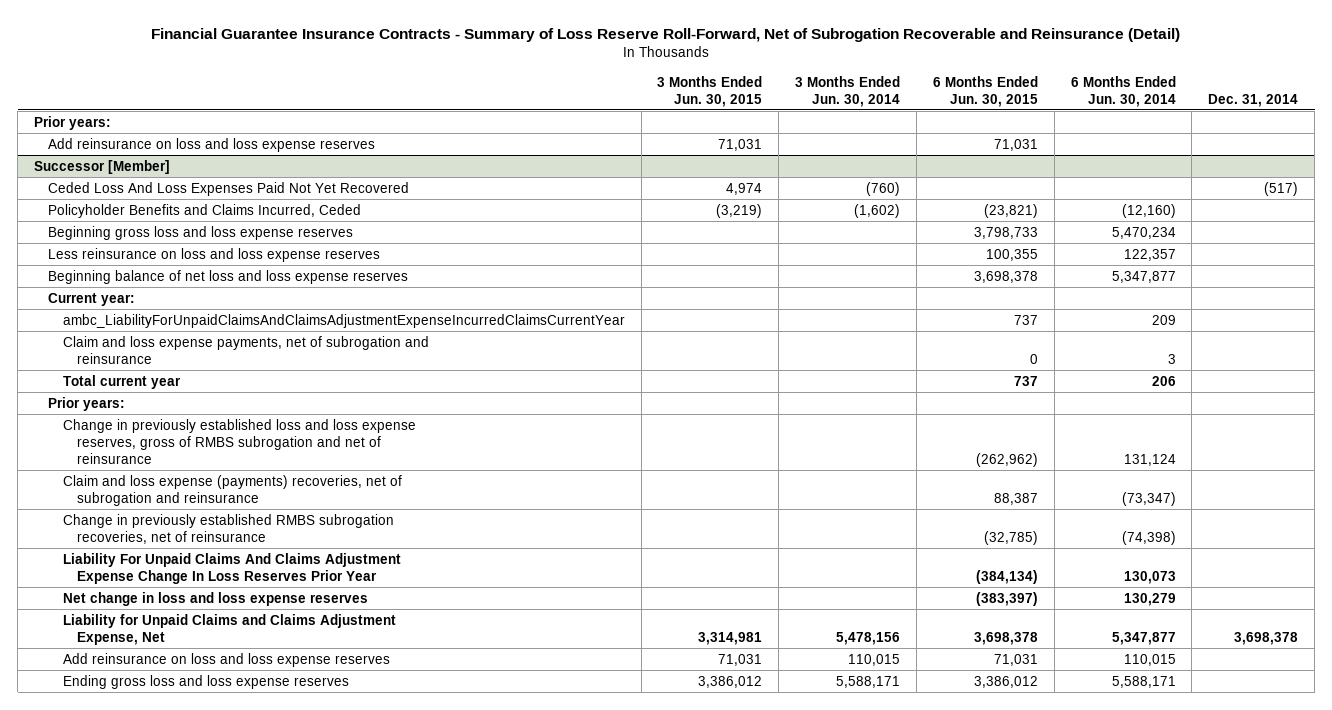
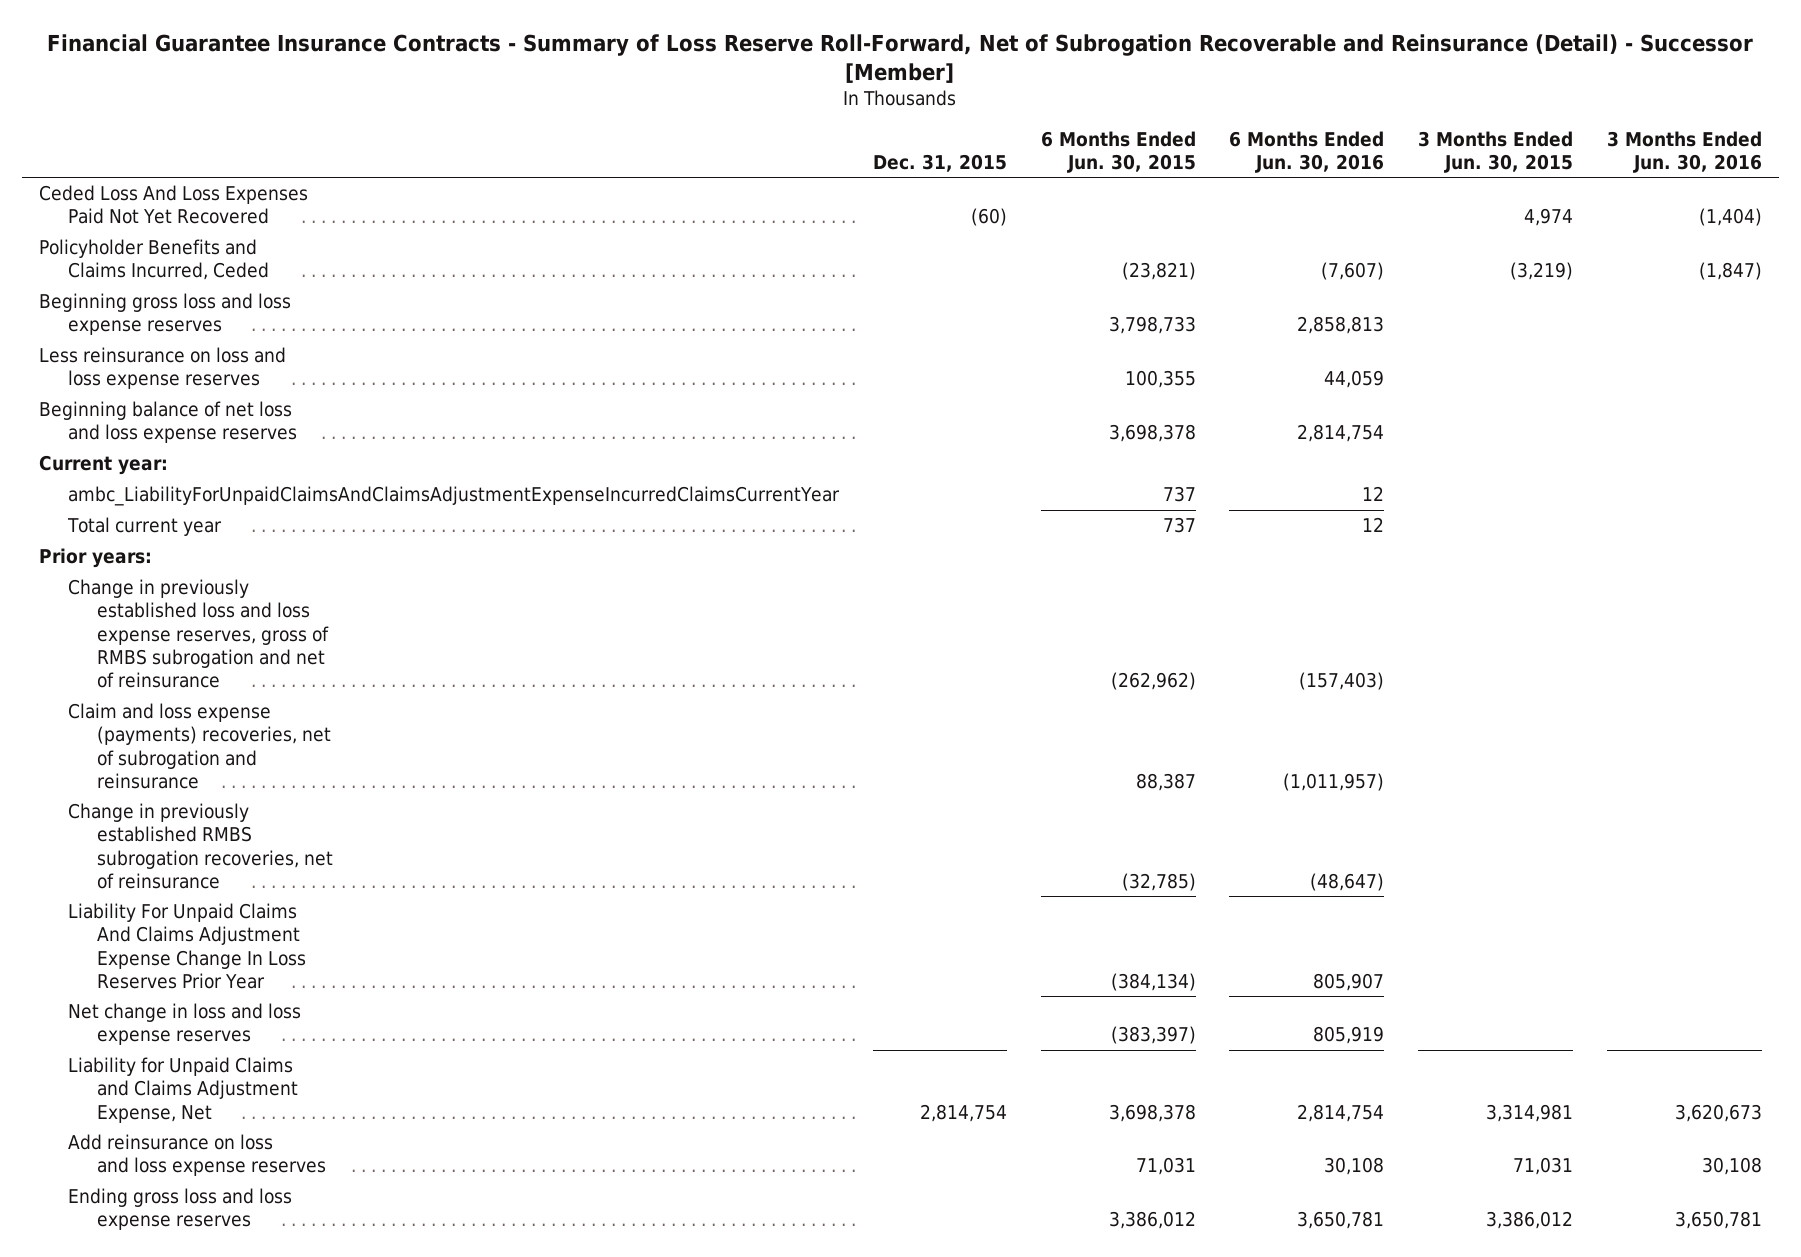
- Financial Guarantee Insurance Contracts - Summary of Loss Reserve Roll-Forward, Net of Subrogation Recoverable and Reinsurance (Detail)
+ Financial Guarantee Insurance Contracts - Summary of Loss Reserve Roll-Forward, Net of Subrogation Recoverable and Reinsurance (Detail) - Successor [Member]
- | 3 Months Ended Jun. 30, 2015 | 3 Months Ended Jun. 30, 2014 | 6 Months Ended Jun. 30, 2015 | 6 Months Ended Jun. 30, 2014 | Dec. 31, 2014
+ | Dec. 31, 2015 | 6 Months Ended Jun. 30, 2015 | 6 Months Ended Jun. 30, 2016 | 3 Months Ended Jun. 30, 2015 | 3 Months Ended Jun. 30, 2016
- Prior years:
- Add reinsurance on loss and loss expense reserves | 71,031 | | 71,031 | |
- Successor [Member]
- Claim and loss expense payments, net of subrogation and reinsurance | | | 0 | 3 |

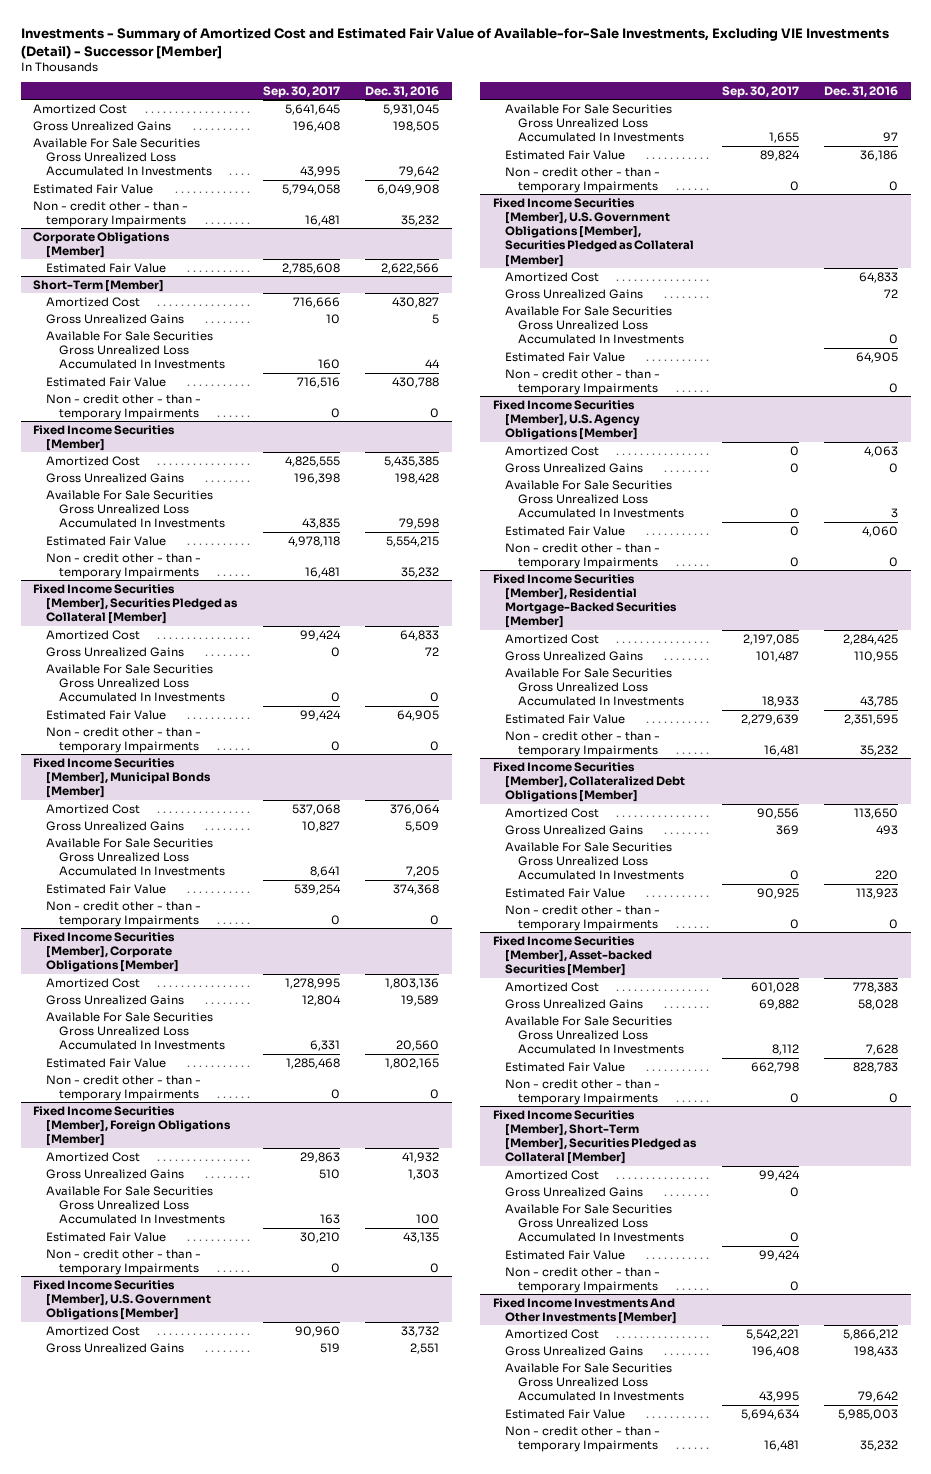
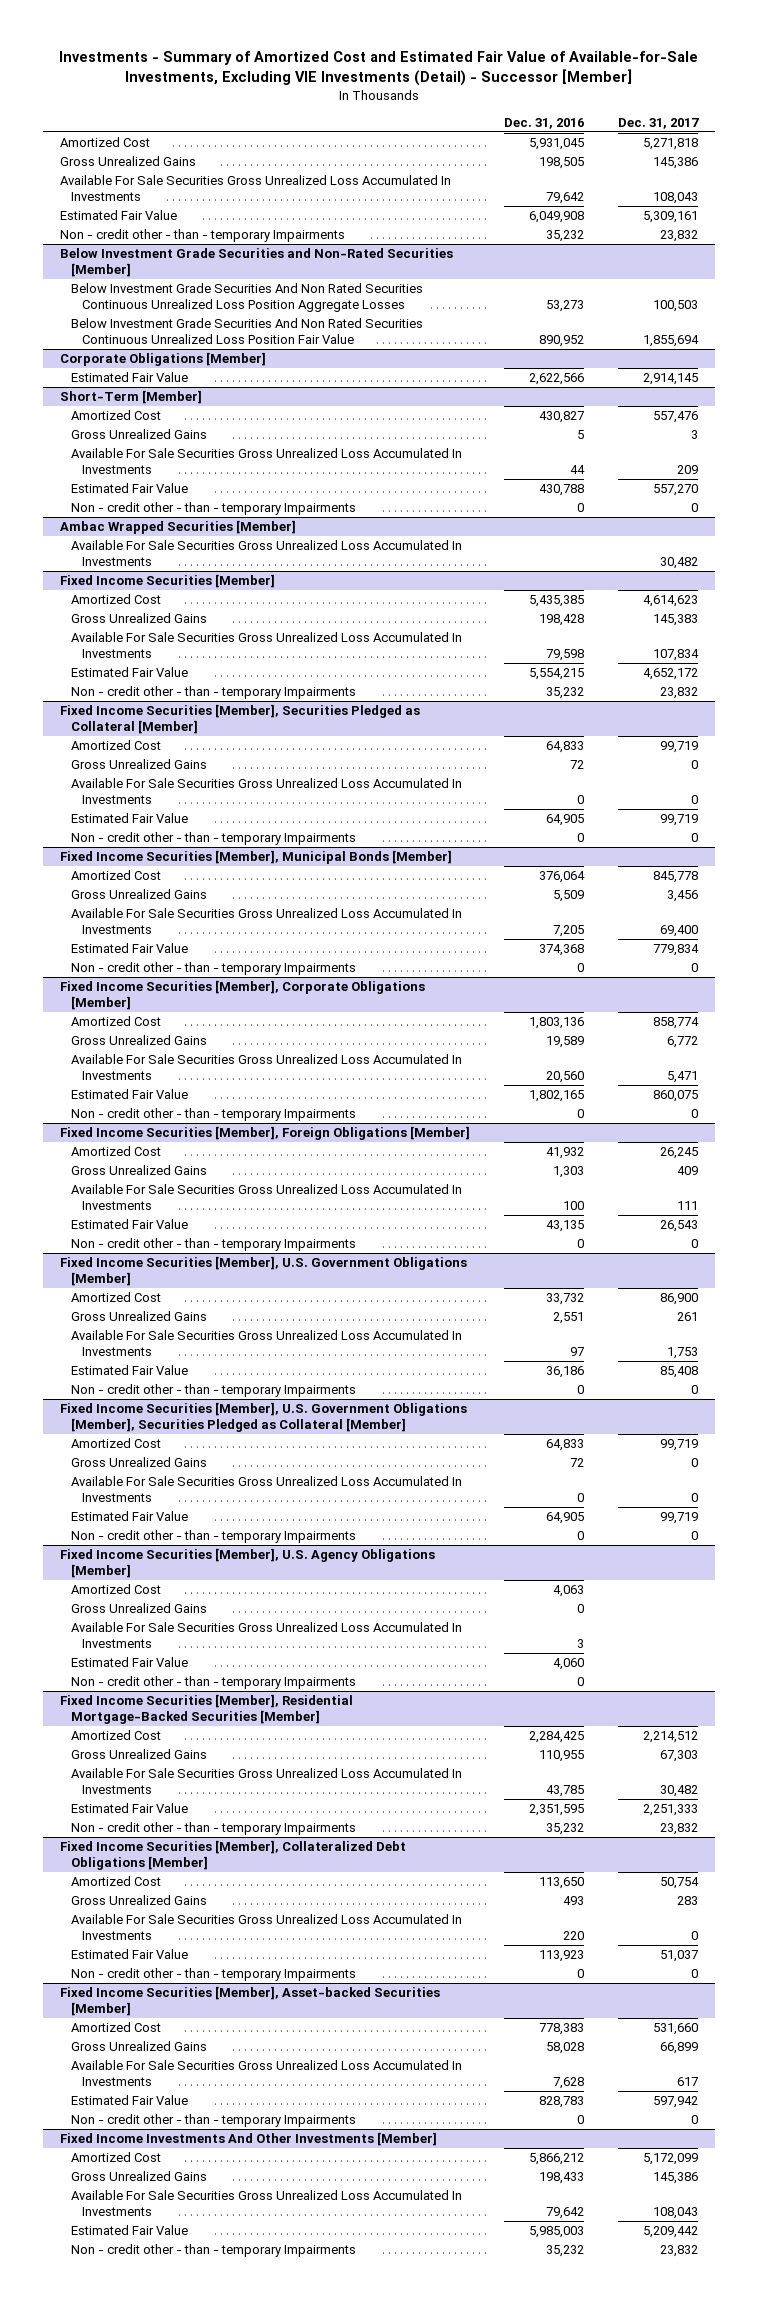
- | Sep. 30, 2017 | Dec. 31, 2016
+ | Dec. 31, 2016 | Dec. 31, 2017
+ Below Investment Grade Securities and Non-Rated Securities [Member]
+ Below Investment Grade Securities And Non Rated Securities Continuous Unrealized Loss Position Aggregate Losses | 53,273 | 100,503
+ Below Investment Grade Securities And Non Rated Securities Continuous Unrealized Loss Position Fair Value | 890,952 | 1,855,694
+ Ambac Wrapped Securities [Member]
+ Available For Sale Securities Gross Unrealized Loss Accumulated In Investments | | 30,482
- Fixed Income Securities [Member], Short-Term [Member], Securities Pledged as Collateral [Member]
- Amortized Cost | 99,424 |
- Gross Unrealized Gains | 0 |
- Available For Sale Securities Gross Unrealized Loss Accumulated In Investments | 0 |
- Estimated Fair Value | 99,424 |
- Non - credit other - than - temporary Impairments | 0 |

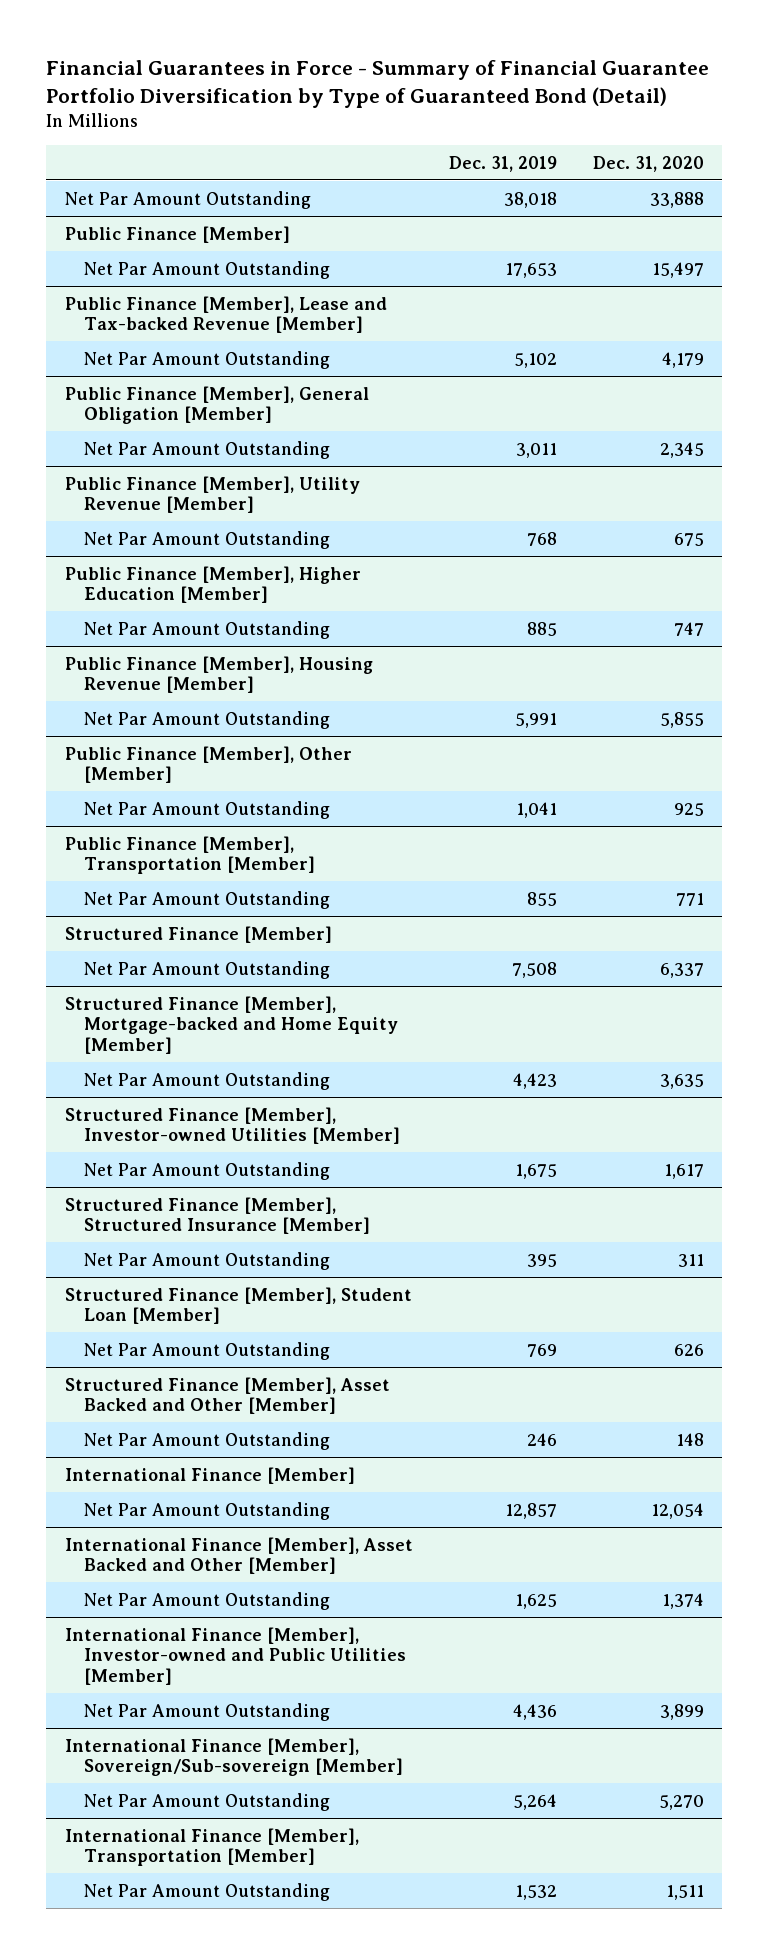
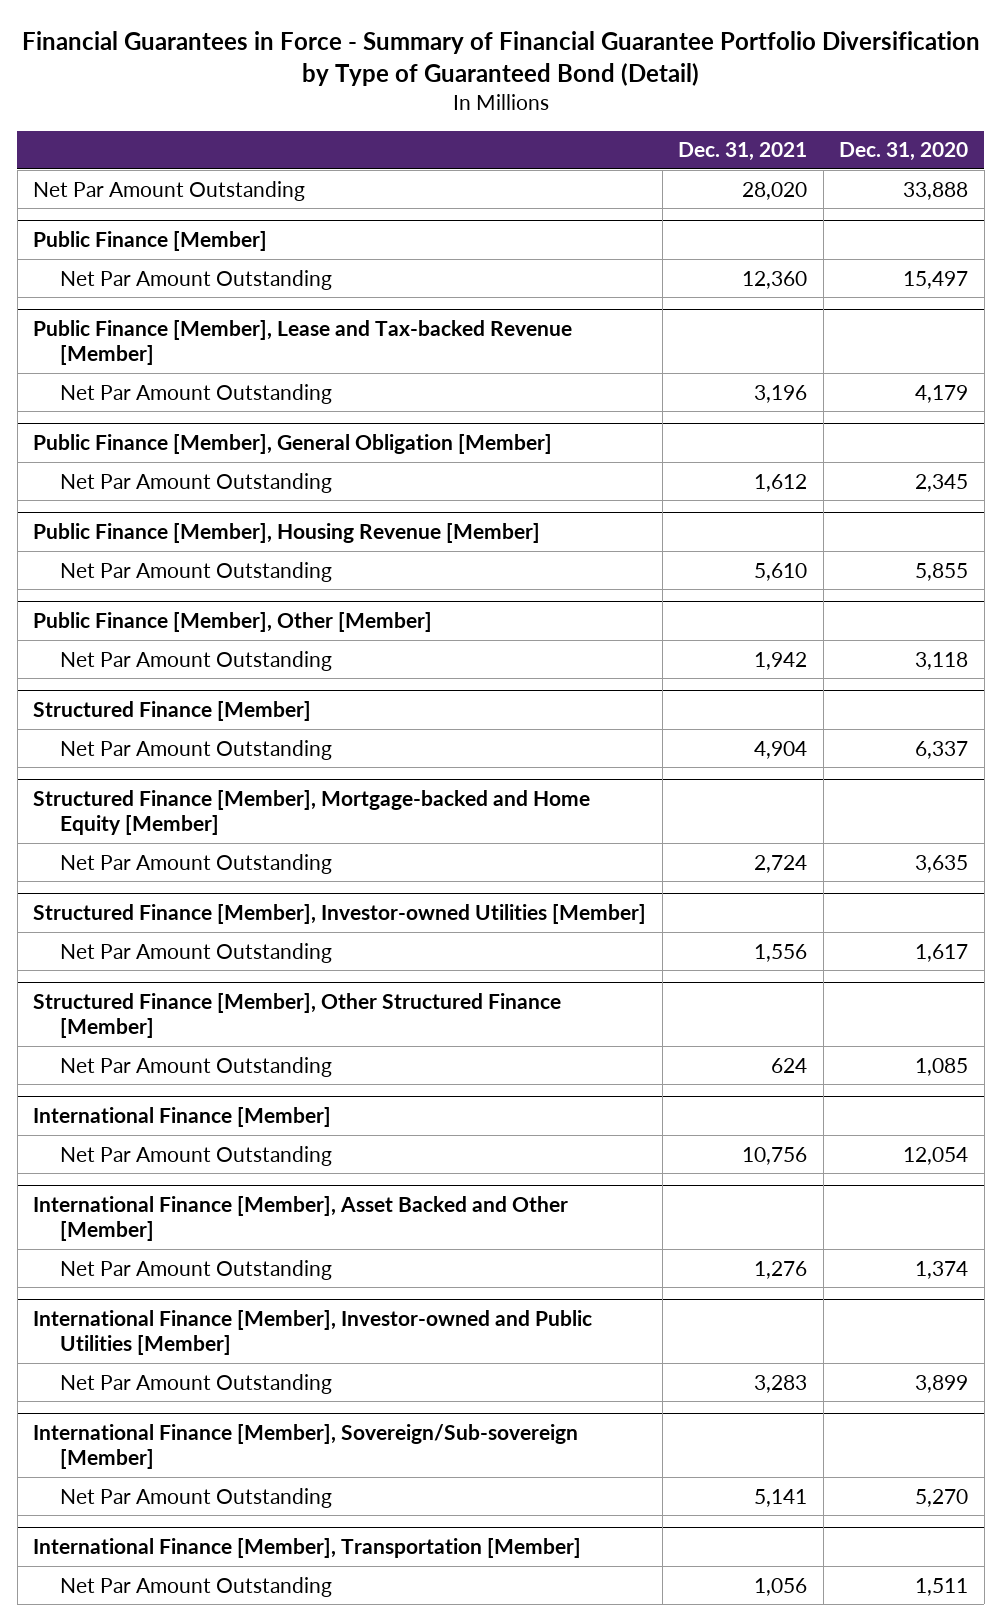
- | Dec. 31, 2019 | Dec. 31, 2020
+ | Dec. 31, 2021 | Dec. 31, 2020
- Public Finance [Member], Utility Revenue [Member]
- Net Par Amount Outstanding | 768 | 675
- Public Finance [Member], Higher Education [Member]
- Net Par Amount Outstanding | 885 | 747
@ Public Finance [Member], Other [Member]
- Net Par Amount Outstanding | 1,041 | 925
- Public Finance [Member], Transportation [Member]
- Net Par Amount Outstanding | 855 | 771
@ Public Finance [Member], Other [Member]
+ Net Par Amount Outstanding | 1,942 | 3,118
- Structured Finance [Member], Structured Insurance [Member]
- Net Par Amount Outstanding | 395 | 311
- Structured Finance [Member], Student Loan [Member]
- Net Par Amount Outstanding | 769 | 626
- Structured Finance [Member], Asset Backed and Other [Member]
- Net Par Amount Outstanding | 246 | 148
+ Structured Finance [Member], Other Structured Finance [Member]
+ Net Par Amount Outstanding | 624 | 1,085

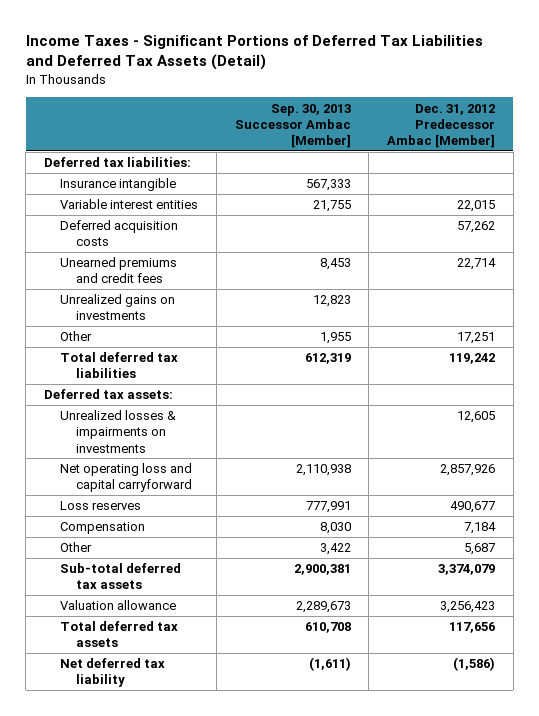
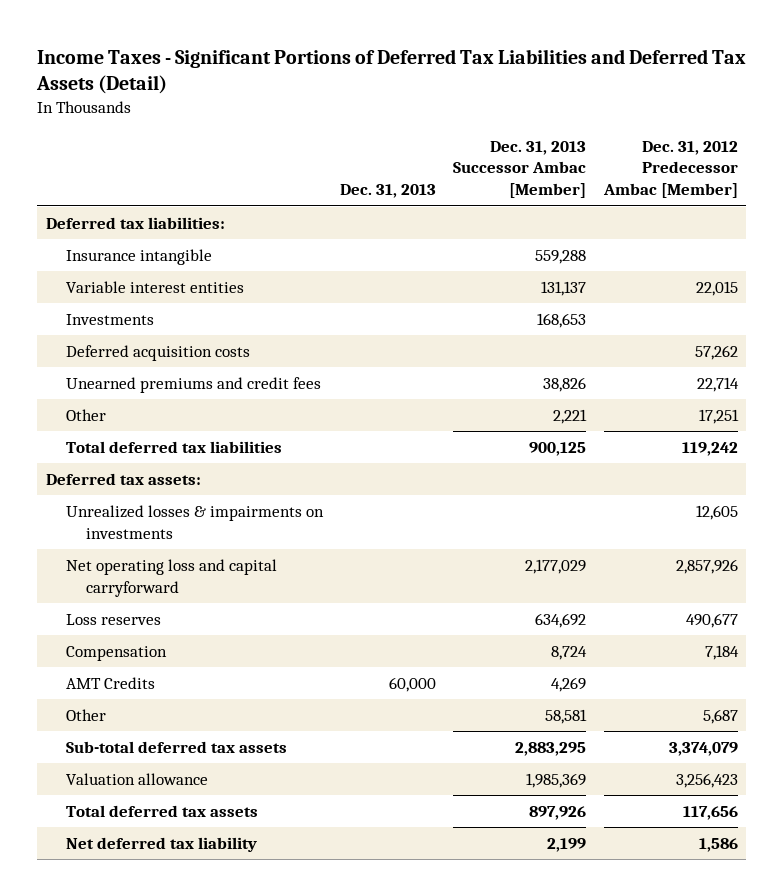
- | Sep. 30, 2013 Successor Ambac [Member] | Dec. 31, 2012 Predecessor Ambac [Member]
+ | Dec. 31, 2013 | Dec. 31, 2013 Successor Ambac [Member] | Dec. 31, 2012 Predecessor Ambac [Member]
+ Investments | | 168,653 |
- Unrealized gains on investments | 12,823 |
+ AMT Credits | 60,000 | 4,269 |
- Net deferred tax liability | (1,611) | (1,586)
+ Net deferred tax liability | | 2,199 | 1,586

